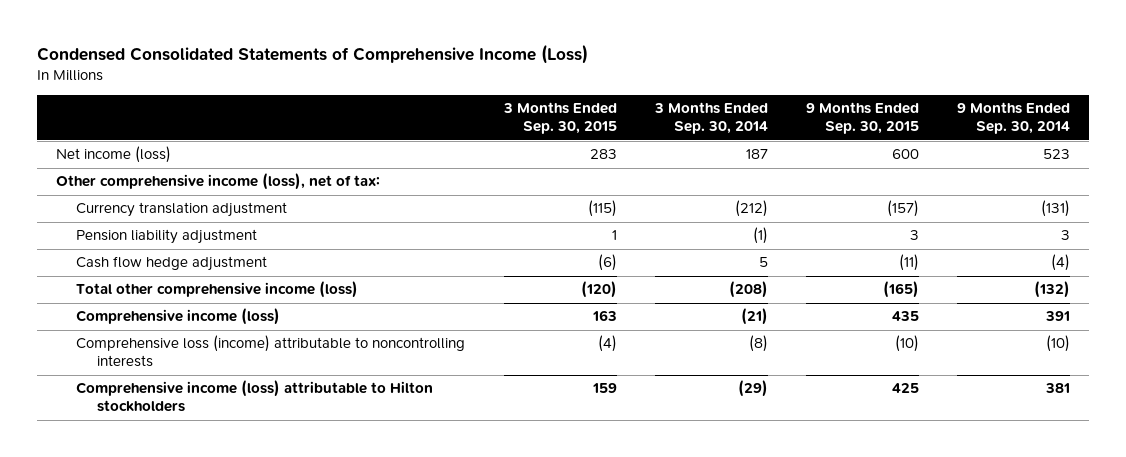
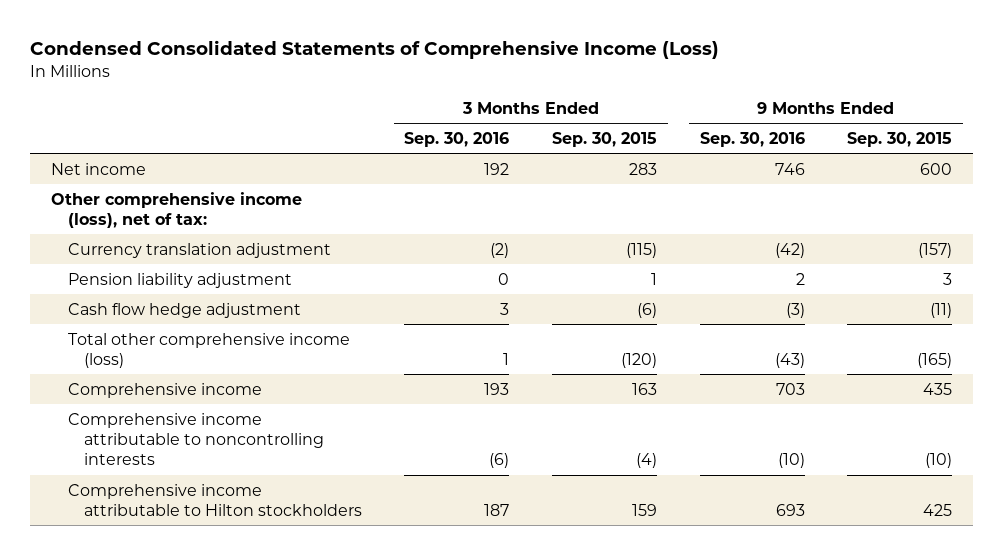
- | 3 Months Ended Sep. 30, 2015 | 3 Months Ended Sep. 30, 2014 | 9 Months Ended Sep. 30, 2015 | 9 Months Ended Sep. 30, 2014
+ | 3 Months Ended Sep. 30, 2016 | 3 Months Ended Sep. 30, 2015 | 9 Months Ended Sep. 30, 2016 | 9 Months Ended Sep. 30, 2015
- Net income (loss) | 283 | 187 | 600 | 523
+ Net income | 192 | 283 | 746 | 600
- Comprehensive income (loss) | 163 | (21) | 435 | 391
- Comprehensive loss (income) attributable to noncontrolling interests | (4) | (8) | (10) | (10)
- Comprehensive income (loss) attributable to Hilton stockholders | 159 | (29) | 425 | 381
+ Comprehensive income | 193 | 163 | 703 | 435
+ Comprehensive income attributable to noncontrolling interests | (6) | (4) | (10) | (10)
+ Comprehensive income attributable to Hilton stockholders | 187 | 159 | 693 | 425

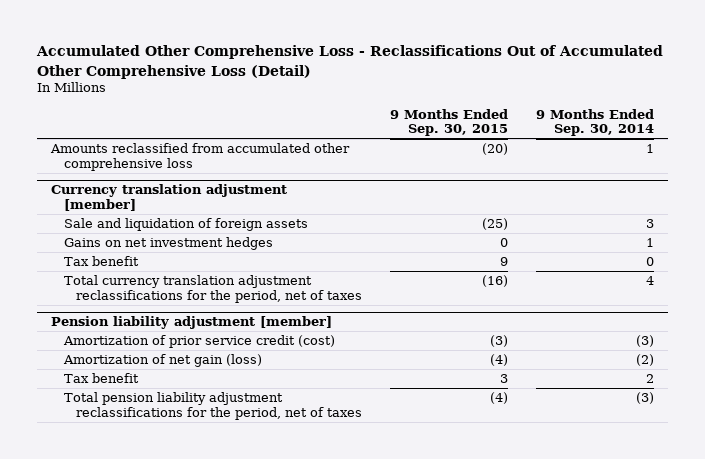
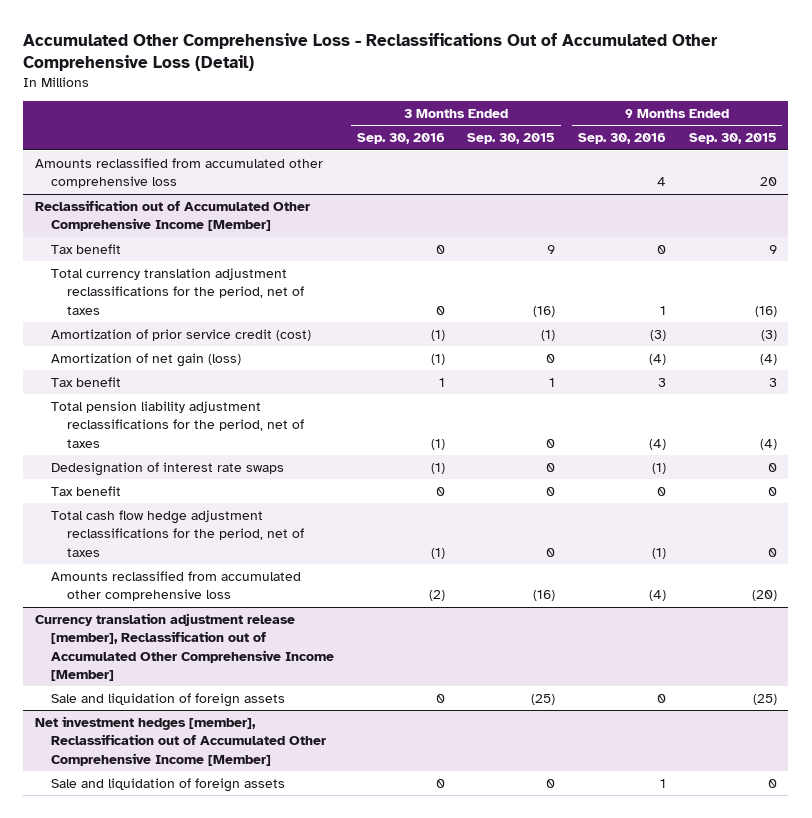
- | 9 Months Ended Sep. 30, 2015 | 9 Months Ended Sep. 30, 2014
+ | 3 Months Ended Sep. 30, 2016 | 3 Months Ended Sep. 30, 2015 | 9 Months Ended Sep. 30, 2016 | 9 Months Ended Sep. 30, 2015
- Amounts reclassified from accumulated other comprehensive loss | (20) | 1
- Currency translation adjustment [member]
- Sale and liquidation of foreign assets | (25) | 3
- Gains on net investment hedges | 0 | 1
+ Amounts reclassified from accumulated other comprehensive loss | | | 4 | 20
+ Reclassification out of Accumulated Other Comprehensive Income [Member]
- Pension liability adjustment [member]
+ Dedesignation of interest rate swaps | (1) | 0 | (1) | 0
+ Tax benefit | 0 | 0 | 0 | 0
+ Total cash flow hedge adjustment reclassifications for the period, net of taxes | (1) | 0 | (1) | 0
+ Amounts reclassified from accumulated other comprehensive loss | (2) | (16) | (4) | (20)
+ Currency translation adjustment release [member], Reclassification out of Accumulated Other Comprehensive Income [Member]
+ Sale and liquidation of foreign assets | 0 | (25) | 0 | (25)
+ Net investment hedges [member], Reclassification out of Accumulated Other Comprehensive Income [Member]
+ Sale and liquidation of foreign assets | 0 | 0 | 1 | 0

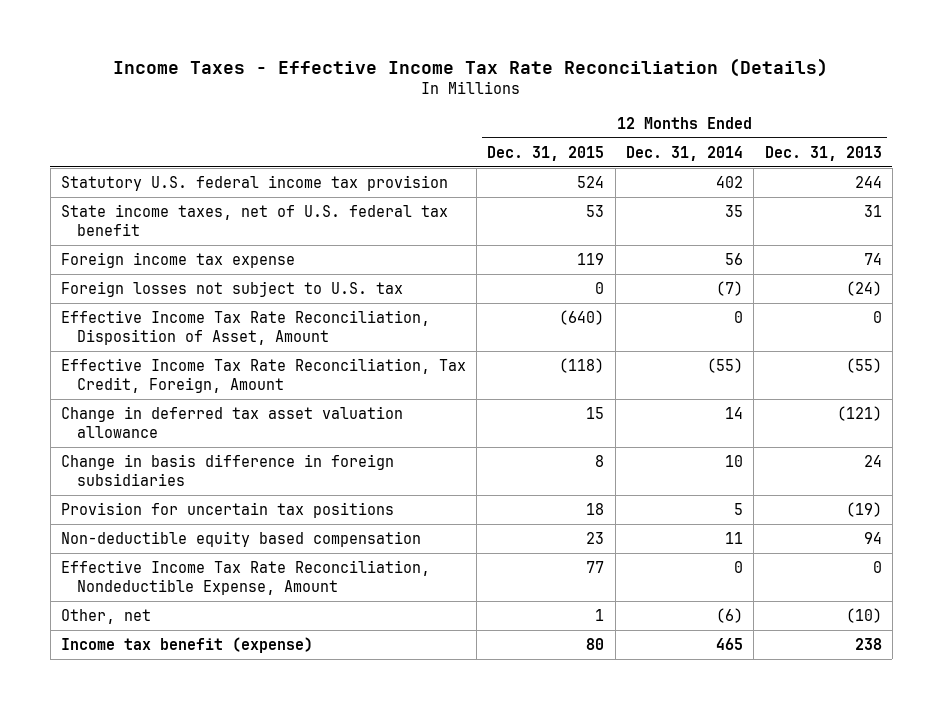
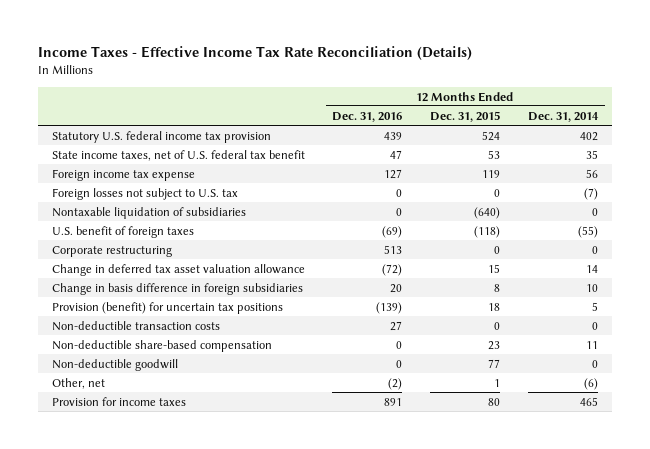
- | 12 Months Ended Dec. 31, 2015 | 12 Months Ended Dec. 31, 2014 | 12 Months Ended Dec. 31, 2013
+ | 12 Months Ended Dec. 31, 2016 | 12 Months Ended Dec. 31, 2015 | 12 Months Ended Dec. 31, 2014
- Effective Income Tax Rate Reconciliation, Disposition of Asset, Amount | (640) | 0 | 0
- Effective Income Tax Rate Reconciliation, Tax Credit, Foreign, Amount | (118) | (55) | (55)
+ Nontaxable liquidation of subsidiaries | 0 | (640) | 0
+ U.S. benefit of foreign taxes | (69) | (118) | (55)
+ Corporate restructuring | 513 | 0 | 0
- Provision for uncertain tax positions | 18 | 5 | (19)
- Non-deductible equity based compensation | 23 | 11 | 94
- Effective Income Tax Rate Reconciliation, Nondeductible Expense, Amount | 77 | 0 | 0
+ Provision (benefit) for uncertain tax positions | (139) | 18 | 5
+ Non-deductible transaction costs | 27 | 0 | 0
+ Non-deductible share-based compensation | 0 | 23 | 11
+ Non-deductible goodwill | 0 | 77 | 0
- Income tax benefit (expense) | 80 | 465 | 238
+ Provision for income taxes | 891 | 80 | 465

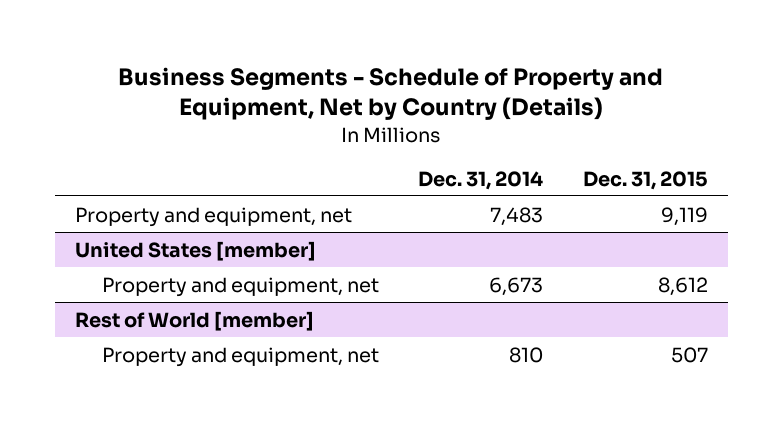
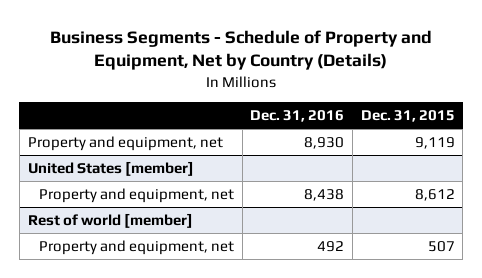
- | Dec. 31, 2014 | Dec. 31, 2015
+ | Dec. 31, 2016 | Dec. 31, 2015
- Rest of World [member]
+ Rest of world [member]

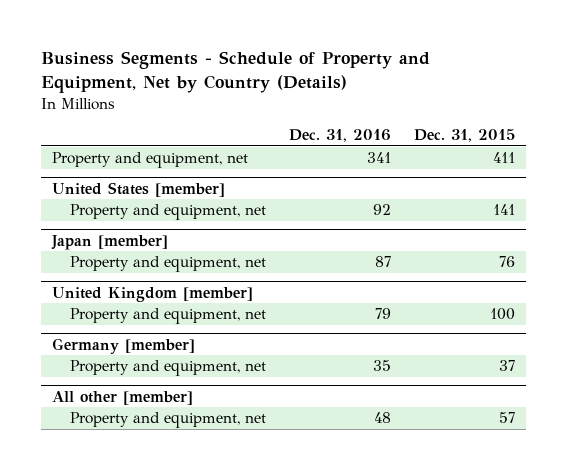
- Property and equipment, net | 8,930 | 9,119
+ Property and equipment, net | 341 | 411
@ United States [member]
- Property and equipment, net | 8,438 | 8,612
- Rest of world [member]
- Property and equipment, net | 492 | 507
@ United States [member]
+ Property and equipment, net | 92 | 141
+ Japan [member]
+ Property and equipment, net | 87 | 76
+ United Kingdom [member]
+ Property and equipment, net | 79 | 100
+ Germany [member]
+ Property and equipment, net | 35 | 37
+ All other [member]
+ Property and equipment, net | 48 | 57

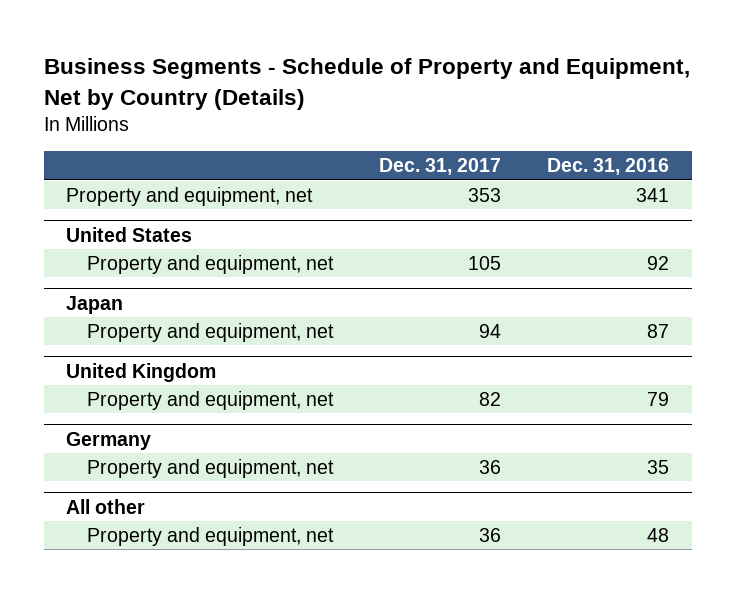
- | Dec. 31, 2016 | Dec. 31, 2015
+ | Dec. 31, 2017 | Dec. 31, 2016
- United States [member]
+ United States
- Japan [member]
+ Japan
- United Kingdom [member]
+ United Kingdom
- Germany [member]
+ Germany
- All other [member]
+ All other

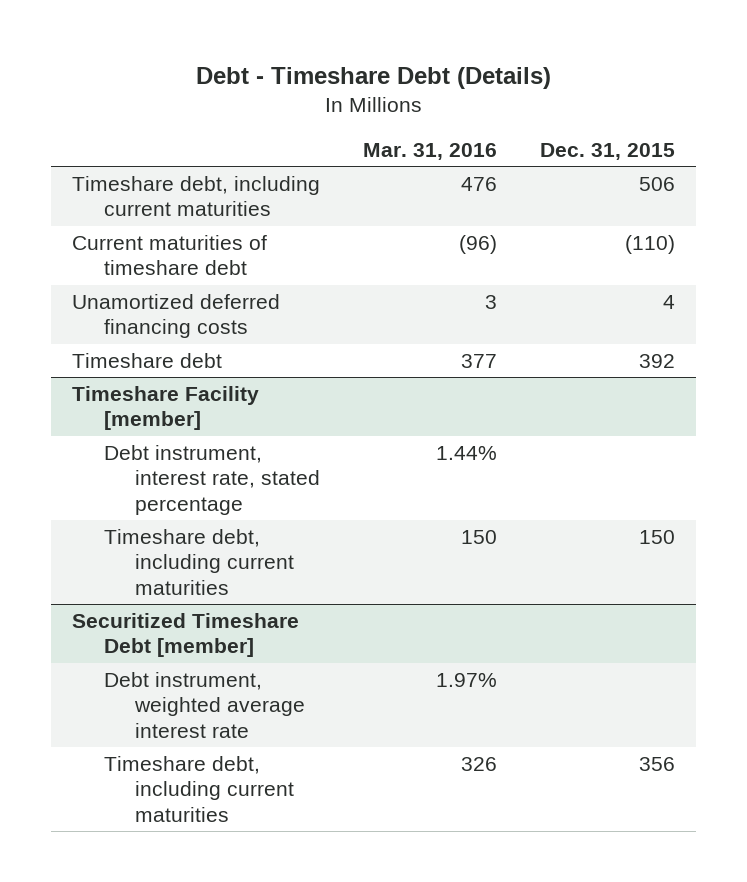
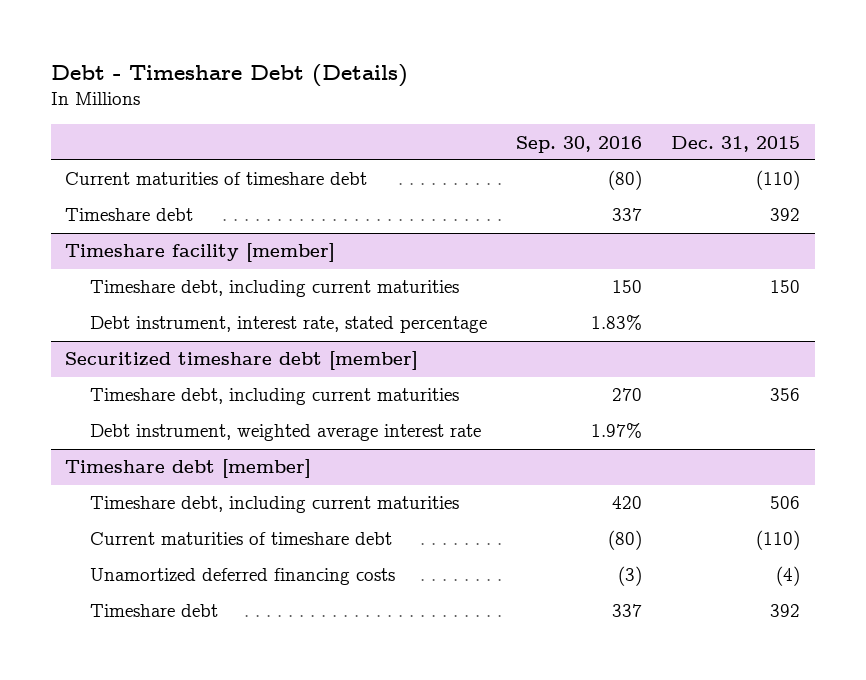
- | Mar. 31, 2016 | Dec. 31, 2015
+ | Sep. 30, 2016 | Dec. 31, 2015
- Timeshare debt, including current maturities | 476 | 506
- Unamortized deferred financing costs | 3 | 4
- Timeshare Facility [member]
- Debt instrument, interest rate, stated percentage | 1.44% |
+ Timeshare facility [member]
- Securitized Timeshare Debt [member]
- Debt instrument, weighted average interest rate | 1.97% |
+ Debt instrument, interest rate, stated percentage | 1.83% |
+ Securitized timeshare debt [member]
+ Debt instrument, weighted average interest rate | 1.97% |
+ Timeshare debt [member]
+ Timeshare debt, including current maturities | 420 | 506
+ Current maturities of timeshare debt | (80) | (110)
+ Unamortized deferred financing costs | (3) | (4)
+ Timeshare debt | 337 | 392

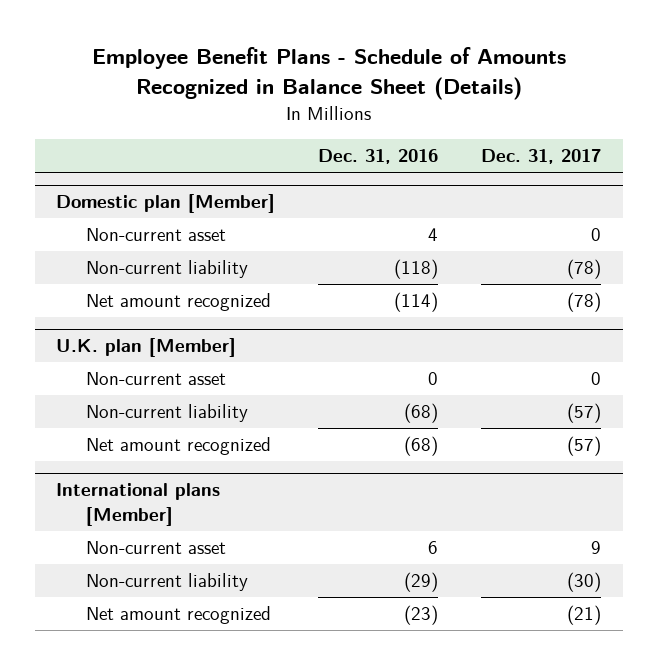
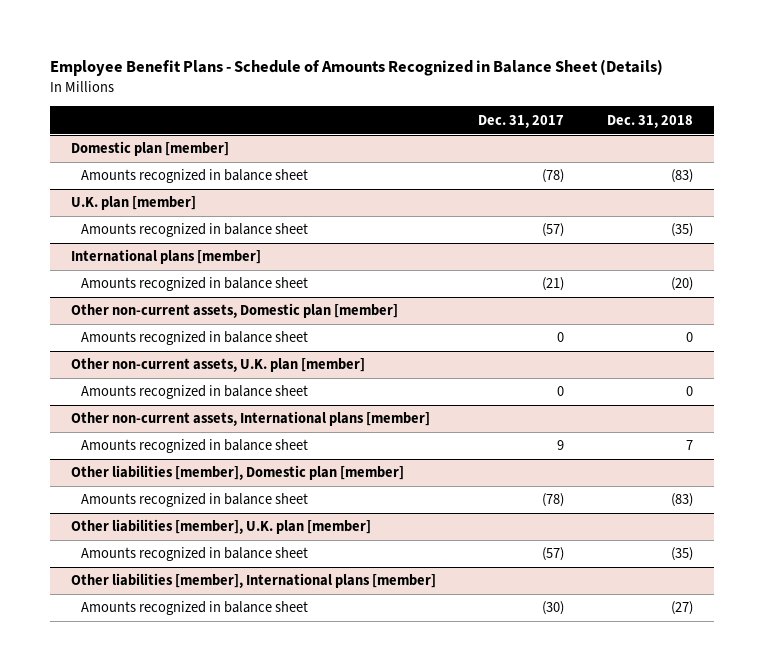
- | Dec. 31, 2016 | Dec. 31, 2017
+ | Dec. 31, 2017 | Dec. 31, 2018
- Domestic plan [Member]
- Non-current asset | 4 | 0
- Non-current liability | (118) | (78)
- Net amount recognized | (114) | (78)
- U.K. plan [Member]
- Non-current asset | 0 | 0
- Non-current liability | (68) | (57)
- Net amount recognized | (68) | (57)
- International plans [Member]
- Non-current asset | 6 | 9
- Non-current liability | (29) | (30)
- Net amount recognized | (23) | (21)
+ Domestic plan [member]
+ Amounts recognized in balance sheet | (78) | (83)
+ U.K. plan [member]
+ Amounts recognized in balance sheet | (57) | (35)
+ International plans [member]
+ Amounts recognized in balance sheet | (21) | (20)
+ Other non-current assets, Domestic plan [member]
+ Amounts recognized in balance sheet | 0 | 0
+ Other non-current assets, U.K. plan [member]
+ Amounts recognized in balance sheet | 0 | 0
+ Other non-current assets, International plans [member]
+ Amounts recognized in balance sheet | 9 | 7
+ Other liabilities [member], Domestic plan [member]
+ Amounts recognized in balance sheet | (78) | (83)
+ Other liabilities [member], U.K. plan [member]
+ Amounts recognized in balance sheet | (57) | (35)
+ Other liabilities [member], International plans [member]
+ Amounts recognized in balance sheet | (30) | (27)

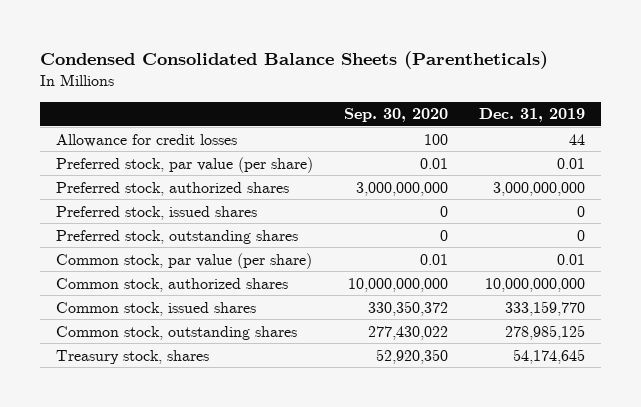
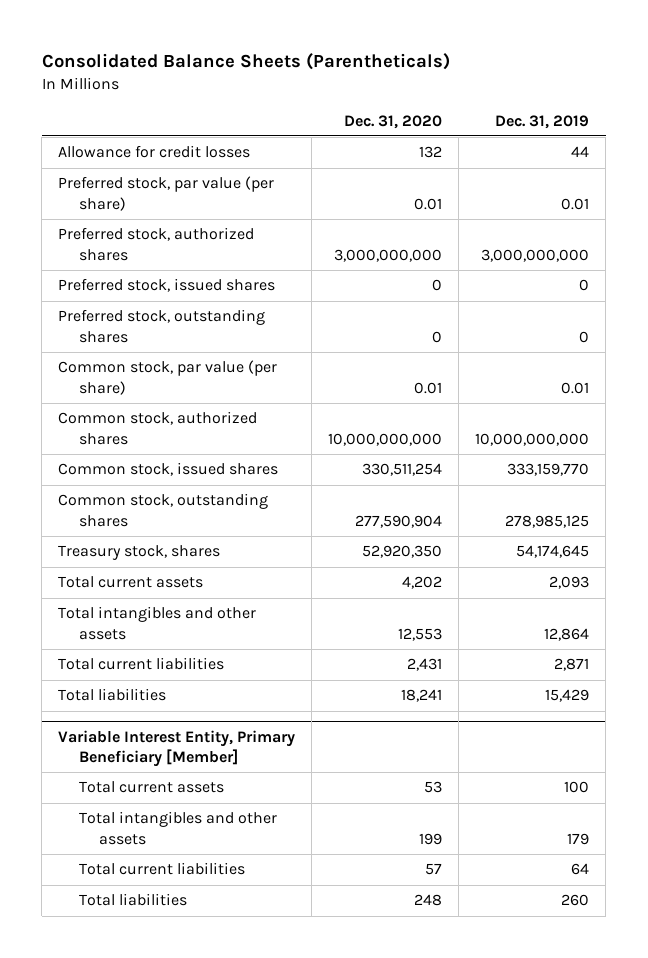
- Condensed Consolidated Balance Sheets (Parentheticals)
+ Consolidated Balance Sheets (Parentheticals)
- | Sep. 30, 2020 | Dec. 31, 2019
+ | Dec. 31, 2020 | Dec. 31, 2019
+ Total current assets | 4,202 | 2,093
+ Total intangibles and other assets | 12,553 | 12,864
+ Total current liabilities | 2,431 | 2,871
+ Total liabilities | 18,241 | 15,429
+ Variable Interest Entity, Primary Beneficiary [Member]
+ Total current assets | 53 | 100
+ Total intangibles and other assets | 199 | 179
+ Total current liabilities | 57 | 64
+ Total liabilities | 248 | 260

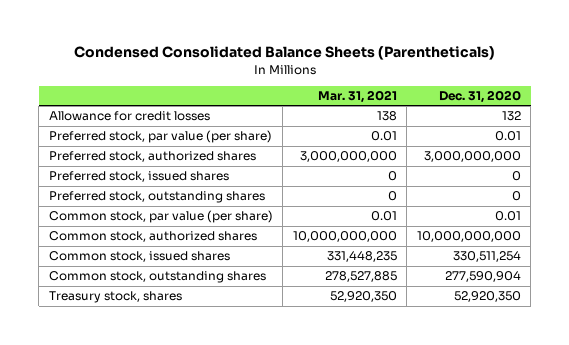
- Consolidated Balance Sheets (Parentheticals)
+ Condensed Consolidated Balance Sheets (Parentheticals)
- | Dec. 31, 2020 | Dec. 31, 2019
+ | Mar. 31, 2021 | Dec. 31, 2020
- Total current assets | 4,202 | 2,093
- Total intangibles and other assets | 12,553 | 12,864
- Total current liabilities | 2,431 | 2,871
- Total liabilities | 18,241 | 15,429
- Variable Interest Entity, Primary Beneficiary [Member]
- Total current assets | 53 | 100
- Total intangibles and other assets | 199 | 179
- Total current liabilities | 57 | 64
- Total liabilities | 248 | 260

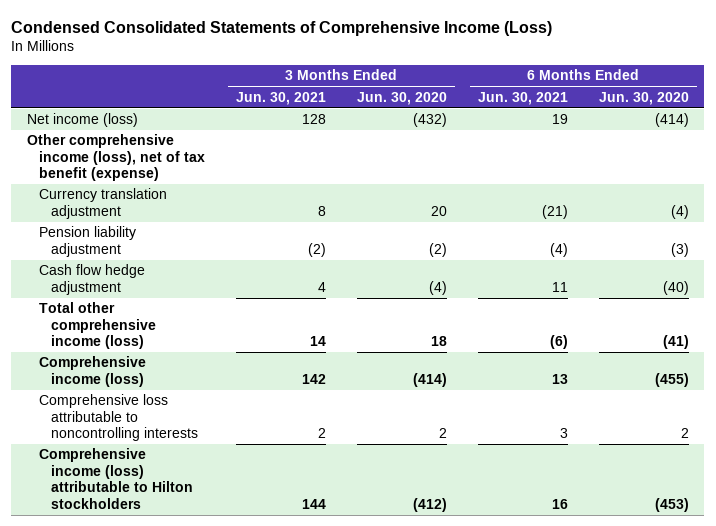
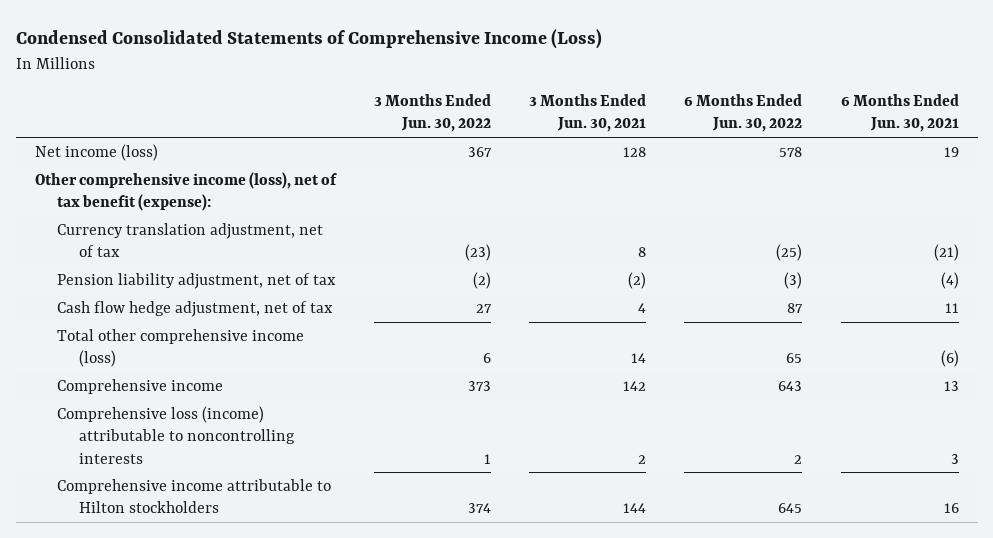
- | 3 Months Ended Jun. 30, 2021 | 3 Months Ended Jun. 30, 2020 | 6 Months Ended Jun. 30, 2021 | 6 Months Ended Jun. 30, 2020
+ | 3 Months Ended Jun. 30, 2022 | 3 Months Ended Jun. 30, 2021 | 6 Months Ended Jun. 30, 2022 | 6 Months Ended Jun. 30, 2021
- Other comprehensive income (loss), net of tax benefit (expense)
- Currency translation adjustment | 8 | 20 | (21) | (4)
- Pension liability adjustment | (2) | (2) | (4) | (3)
- Cash flow hedge adjustment | 4 | (4) | 11 | (40)
+ Other comprehensive income (loss), net of tax benefit (expense):
+ Currency translation adjustment, net of tax | (23) | 8 | (25) | (21)
+ Pension liability adjustment, net of tax | (2) | (2) | (3) | (4)
+ Cash flow hedge adjustment, net of tax | 27 | 4 | 87 | 11
- Comprehensive income (loss) | 142 | (414) | 13 | (455)
- Comprehensive loss attributable to noncontrolling interests | 2 | 2 | 3 | 2
- Comprehensive income (loss) attributable to Hilton stockholders | 144 | (412) | 16 | (453)
+ Comprehensive income | 373 | 142 | 643 | 13
+ Comprehensive loss (income) attributable to noncontrolling interests | 1 | 2 | 2 | 3
+ Comprehensive income attributable to Hilton stockholders | 374 | 144 | 645 | 16

